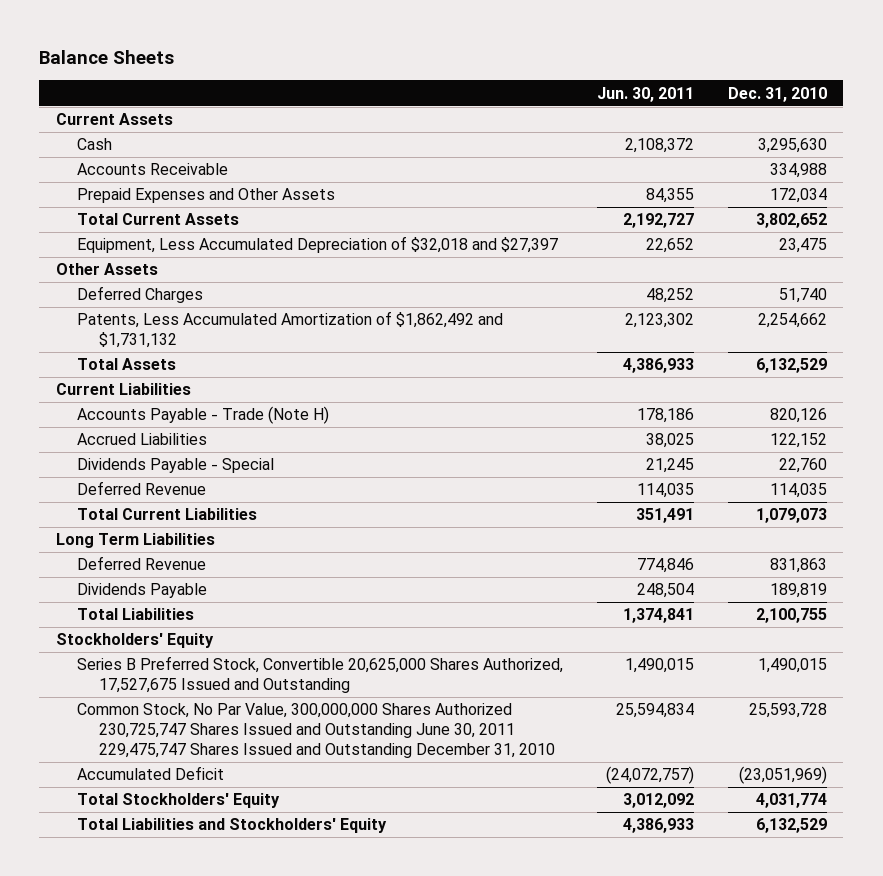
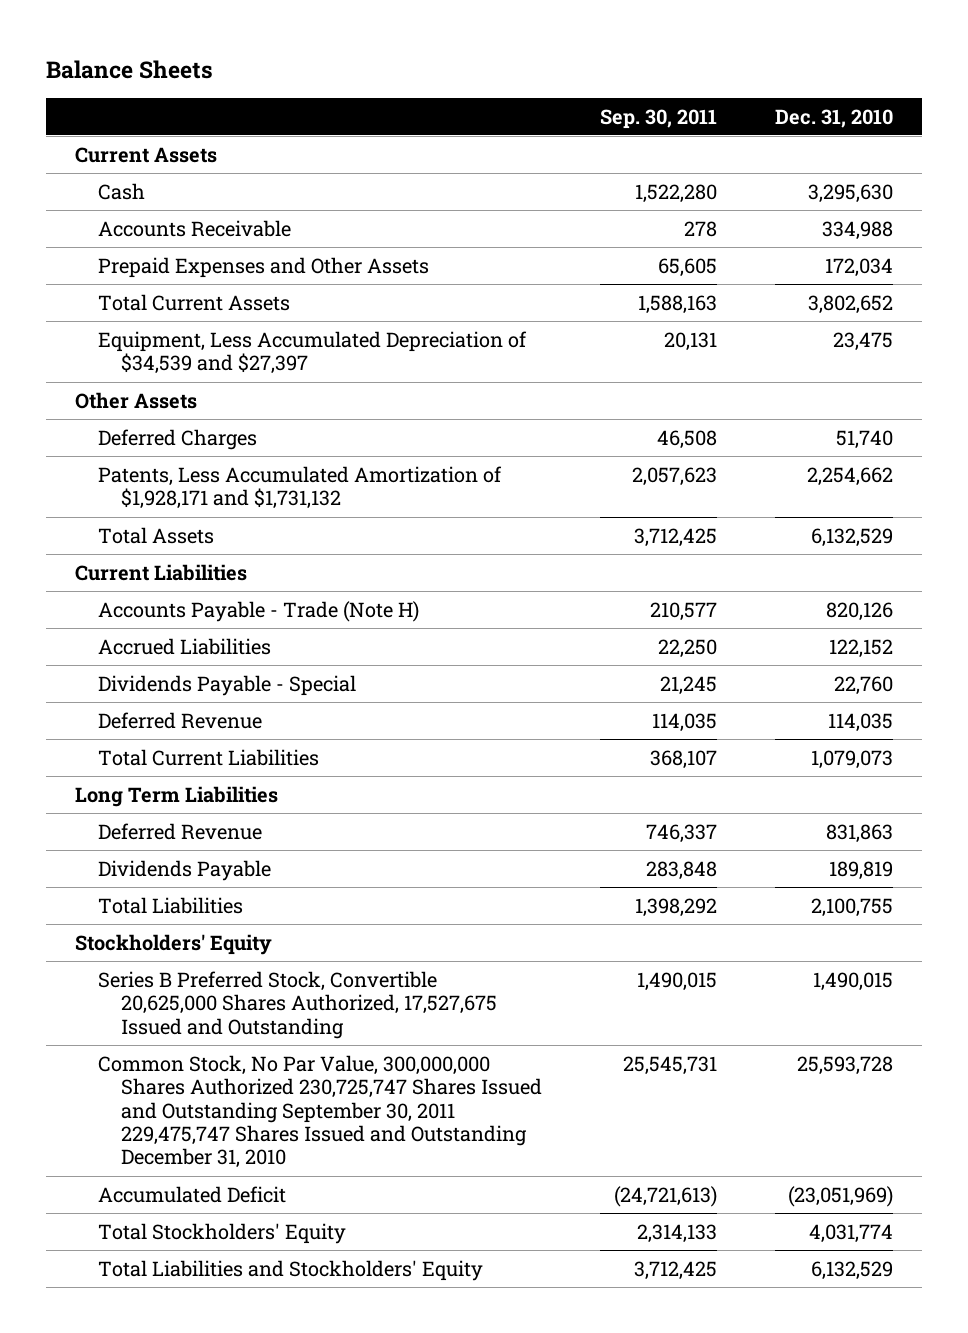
- | Jun. 30, 2011 | Dec. 31, 2010
+ | Sep. 30, 2011 | Dec. 31, 2010
- Equipment, Less Accumulated Depreciation of $32,018 and $27,397 | 22,652 | 23,475
+ Equipment, Less Accumulated Depreciation of $34,539 and $27,397 | 20,131 | 23,475
- Patents, Less Accumulated Amortization of $1,862,492 and $1,731,132 | 2,123,302 | 2,254,662
+ Patents, Less Accumulated Amortization of $1,928,171 and $1,731,132 | 2,057,623 | 2,254,662
- Common Stock, No Par Value, 300,000,000 Shares Authorized 230,725,747 Shares Issued and Outstanding June 30, 2011 229,475,747 Shares Issued and Outstanding December 31, 2010 | 25,594,834 | 25,593,728
+ Common Stock, No Par Value, 300,000,000 Shares Authorized 230,725,747 Shares Issued and Outstanding September 30, 2011 229,475,747 Shares Issued and Outstanding December 31, 2010 | 25,545,731 | 25,593,728

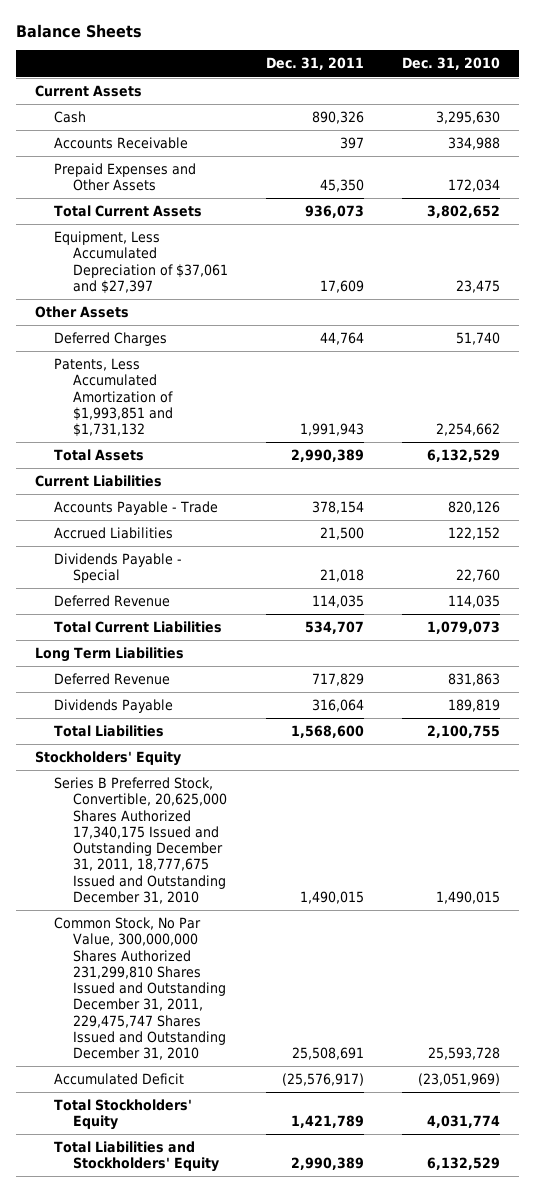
- | Sep. 30, 2011 | Dec. 31, 2010
+ | Dec. 31, 2011 | Dec. 31, 2010
- Equipment, Less Accumulated Depreciation of $34,539 and $27,397 | 20,131 | 23,475
+ Equipment, Less Accumulated Depreciation of $37,061 and $27,397 | 17,609 | 23,475
- Patents, Less Accumulated Amortization of $1,928,171 and $1,731,132 | 2,057,623 | 2,254,662
+ Patents, Less Accumulated Amortization of $1,993,851 and $1,731,132 | 1,991,943 | 2,254,662
- Accounts Payable - Trade (Note H) | 210,577 | 820,126
+ Accounts Payable - Trade | 378,154 | 820,126
- Series B Preferred Stock, Convertible 20,625,000 Shares Authorized, 17,527,675 Issued and Outstanding | 1,490,015 | 1,490,015
- Common Stock, No Par Value, 300,000,000 Shares Authorized 230,725,747 Shares Issued and Outstanding September 30, 2011 229,475,747 Shares Issued and Outstanding December 31, 2010 | 25,545,731 | 25,593,728
+ Series B Preferred Stock, Convertible, 20,625,000 Shares Authorized 17,340,175 Issued and Outstanding December 31, 2011, 18,777,675 Issued and Outstanding December 31, 2010 | 1,490,015 | 1,490,015
+ Common Stock, No Par Value, 300,000,000 Shares Authorized 231,299,810 Shares Issued and Outstanding December 31, 2011, 229,475,747 Shares Issued and Outstanding December 31, 2010 | 25,508,691 | 25,593,728

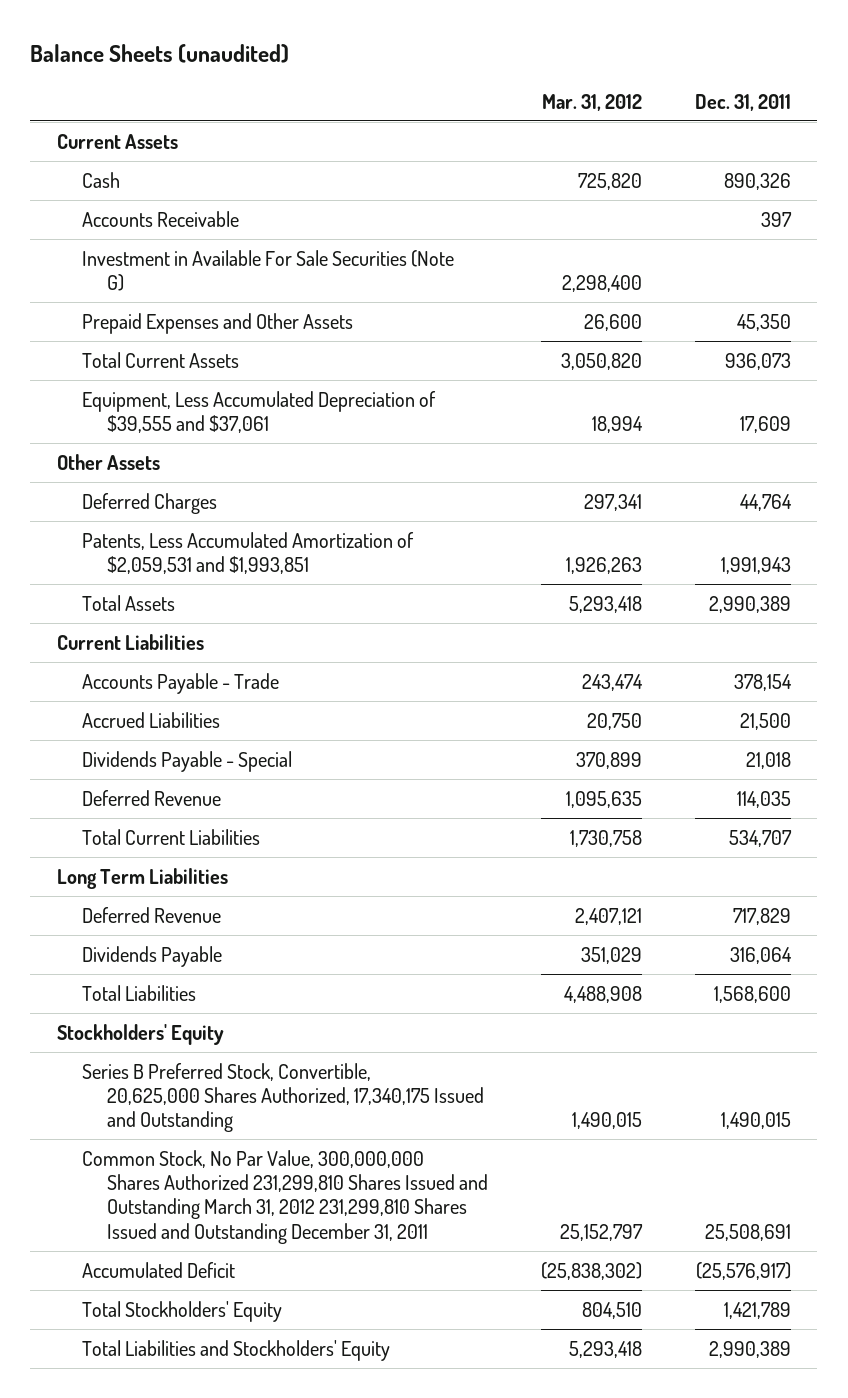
- Balance Sheets
+ Balance Sheets (unaudited)
- | Dec. 31, 2011 | Dec. 31, 2010
+ | Mar. 31, 2012 | Dec. 31, 2011
+ Investment in Available For Sale Securities (Note G) | 2,298,400 |
- Equipment, Less Accumulated Depreciation of $37,061 and $27,397 | 17,609 | 23,475
+ Equipment, Less Accumulated Depreciation of $39,555 and $37,061 | 18,994 | 17,609
- Patents, Less Accumulated Amortization of $1,993,851 and $1,731,132 | 1,991,943 | 2,254,662
+ Patents, Less Accumulated Amortization of $2,059,531 and $1,993,851 | 1,926,263 | 1,991,943
- Series B Preferred Stock, Convertible, 20,625,000 Shares Authorized 17,340,175 Issued and Outstanding December 31, 2011, 18,777,675 Issued and Outstanding December 31, 2010 | 1,490,015 | 1,490,015
- Common Stock, No Par Value, 300,000,000 Shares Authorized 231,299,810 Shares Issued and Outstanding December 31, 2011, 229,475,747 Shares Issued and Outstanding December 31, 2010 | 25,508,691 | 25,593,728
+ Series B Preferred Stock, Convertible, 20,625,000 Shares Authorized, 17,340,175 Issued and Outstanding | 1,490,015 | 1,490,015
+ Common Stock, No Par Value, 300,000,000 Shares Authorized 231,299,810 Shares Issued and Outstanding March 31, 2012 231,299,810 Shares Issued and Outstanding December 31, 2011 | 25,152,797 | 25,508,691

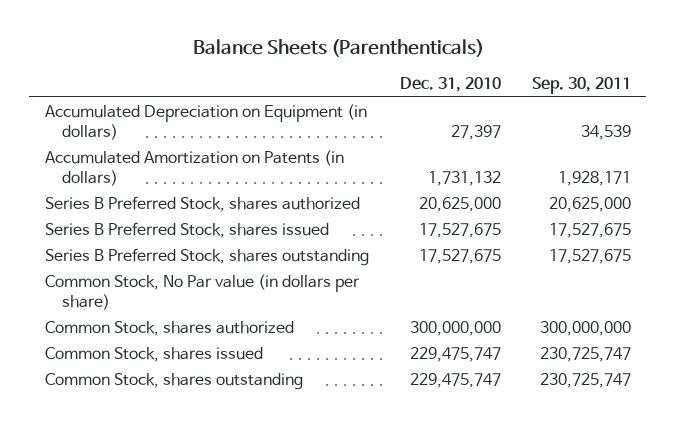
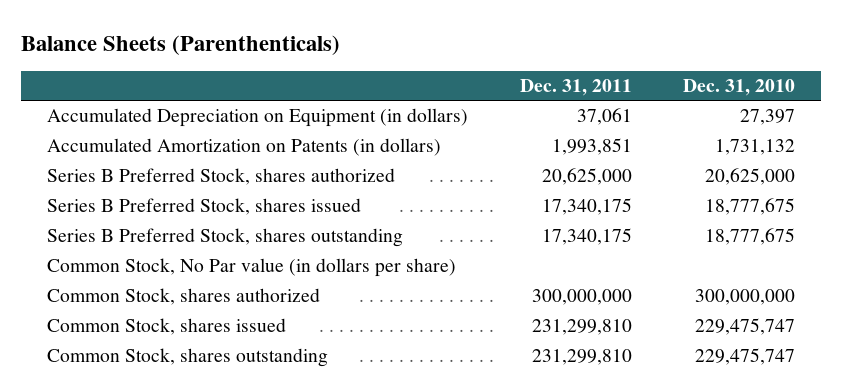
- | Dec. 31, 2010 | Sep. 30, 2011
+ | Dec. 31, 2011 | Dec. 31, 2010
- Series B Preferred Stock, shares issued | 17,527,675 | 17,527,675
- Series B Preferred Stock, shares outstanding | 17,527,675 | 17,527,675
+ Series B Preferred Stock, shares issued | 17,340,175 | 18,777,675
+ Series B Preferred Stock, shares outstanding | 17,340,175 | 18,777,675

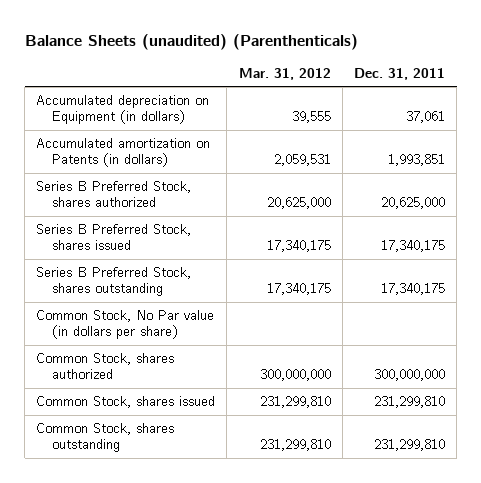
- Balance Sheets (Parenthenticals)
+ Balance Sheets (unaudited) (Parenthenticals)
- | Dec. 31, 2011 | Dec. 31, 2010
+ | Mar. 31, 2012 | Dec. 31, 2011
- Accumulated Depreciation on Equipment (in dollars) | 37,061 | 27,397
- Accumulated Amortization on Patents (in dollars) | 1,993,851 | 1,731,132
+ Accumulated depreciation on Equipment (in dollars) | 39,555 | 37,061
+ Accumulated amortization on Patents (in dollars) | 2,059,531 | 1,993,851

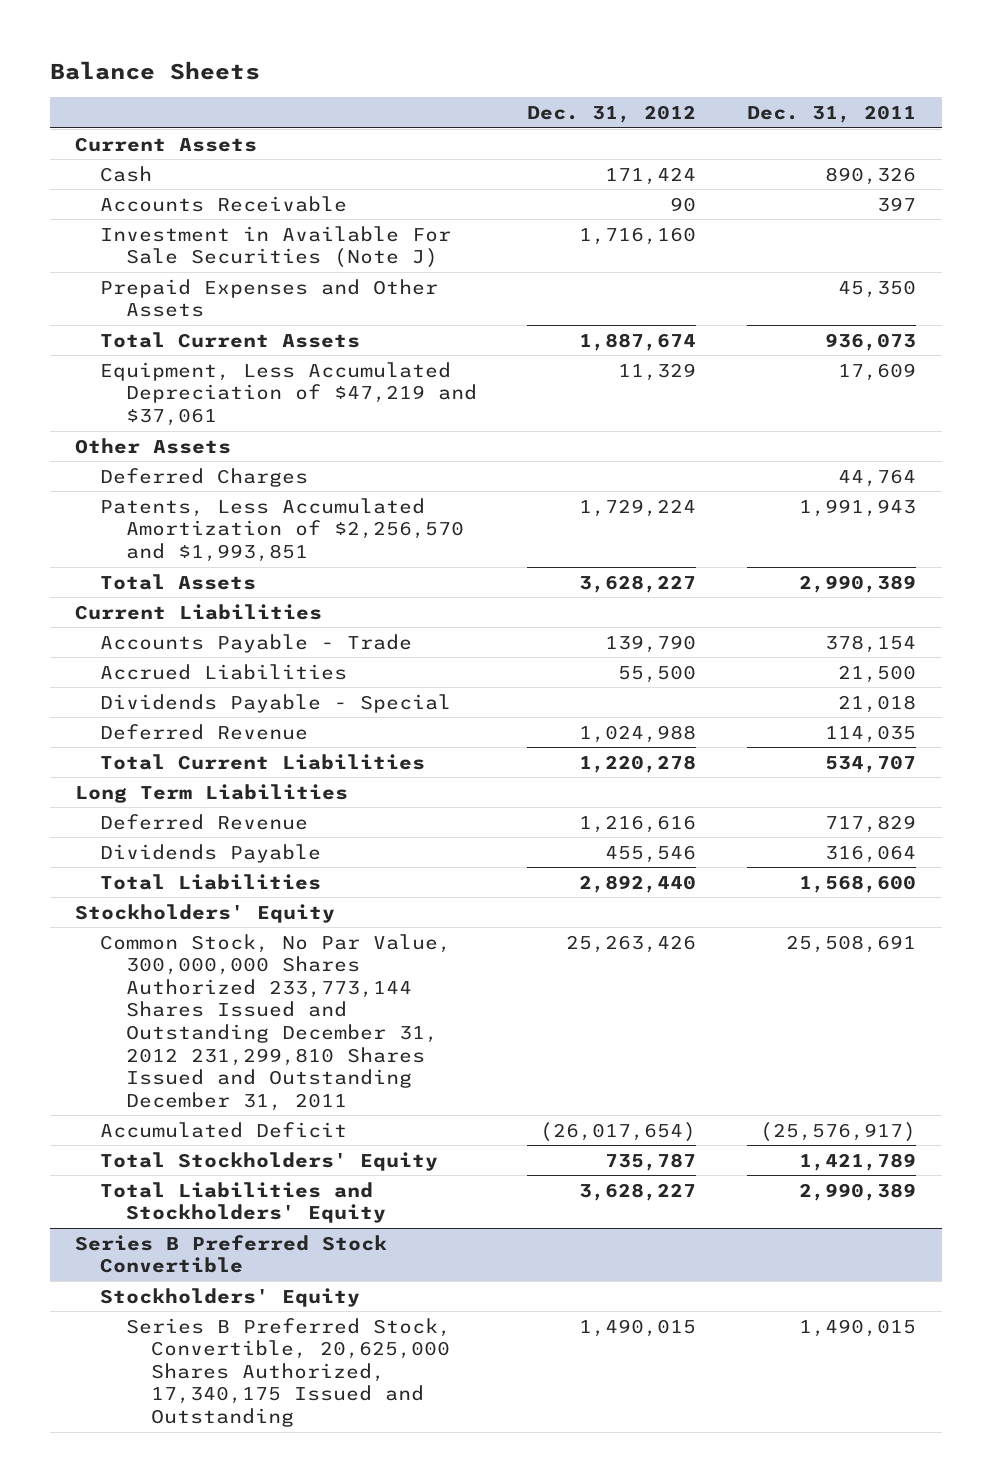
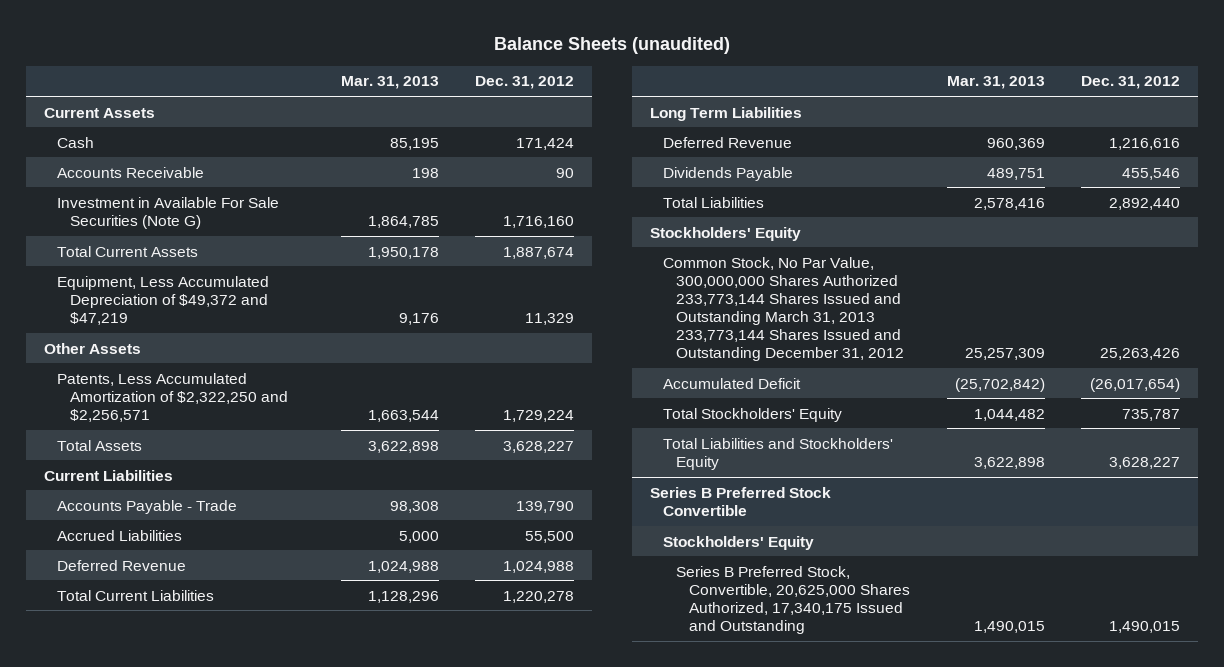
- Balance Sheets
+ Balance Sheets (unaudited)
- | Dec. 31, 2012 | Dec. 31, 2011
+ | Mar. 31, 2013 | Dec. 31, 2012
- Investment in Available For Sale Securities (Note J) | 1,716,160 |
- Prepaid Expenses and Other Assets | | 45,350
+ Investment in Available For Sale Securities (Note G) | 1,864,785 | 1,716,160
- Equipment, Less Accumulated Depreciation of $47,219 and $37,061 | 11,329 | 17,609
+ Equipment, Less Accumulated Depreciation of $49,372 and $47,219 | 9,176 | 11,329
- Deferred Charges | | 44,764
- Patents, Less Accumulated Amortization of $2,256,570 and $1,993,851 | 1,729,224 | 1,991,943
+ Patents, Less Accumulated Amortization of $2,322,250 and $2,256,571 | 1,663,544 | 1,729,224
- Dividends Payable - Special | | 21,018
- Common Stock, No Par Value, 300,000,000 Shares Authorized 233,773,144 Shares Issued and Outstanding December 31, 2012 231,299,810 Shares Issued and Outstanding December 31, 2011 | 25,263,426 | 25,508,691
+ Common Stock, No Par Value, 300,000,000 Shares Authorized 233,773,144 Shares Issued and Outstanding March 31, 2013 233,773,144 Shares Issued and Outstanding December 31, 2012 | 25,257,309 | 25,263,426

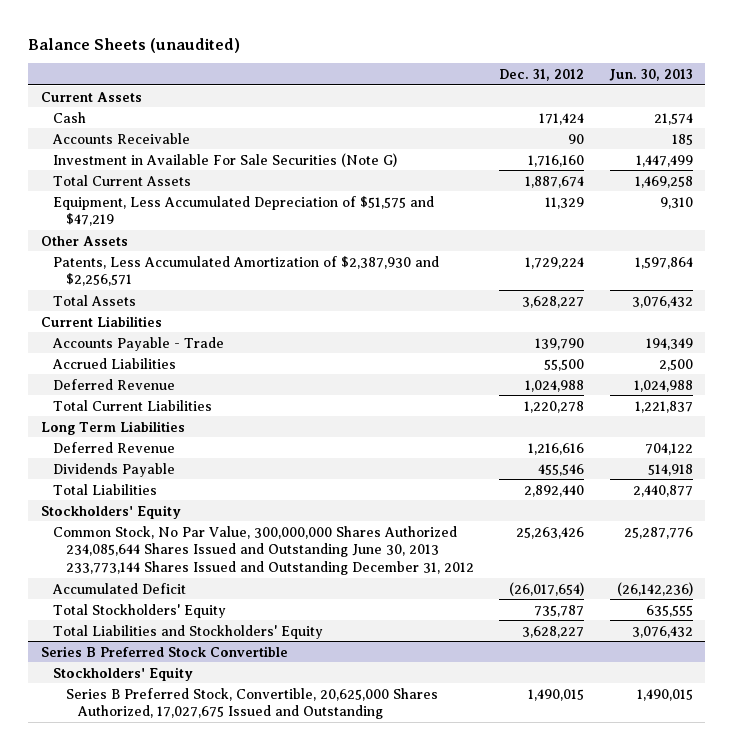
- | Mar. 31, 2013 | Dec. 31, 2012
+ | Dec. 31, 2012 | Jun. 30, 2013
- Equipment, Less Accumulated Depreciation of $49,372 and $47,219 | 9,176 | 11,329
+ Equipment, Less Accumulated Depreciation of $51,575 and $47,219 | 11,329 | 9,310
- Patents, Less Accumulated Amortization of $2,322,250 and $2,256,571 | 1,663,544 | 1,729,224
+ Patents, Less Accumulated Amortization of $2,387,930 and $2,256,571 | 1,729,224 | 1,597,864
- Common Stock, No Par Value, 300,000,000 Shares Authorized 233,773,144 Shares Issued and Outstanding March 31, 2013 233,773,144 Shares Issued and Outstanding December 31, 2012 | 25,257,309 | 25,263,426
+ Common Stock, No Par Value, 300,000,000 Shares Authorized 234,085,644 Shares Issued and Outstanding June 30, 2013 233,773,144 Shares Issued and Outstanding December 31, 2012 | 25,263,426 | 25,287,776
@ Series B Preferred Stock Convertible
- Series B Preferred Stock, Convertible, 20,625,000 Shares Authorized, 17,340,175 Issued and Outstanding | 1,490,015 | 1,490,015
+ Series B Preferred Stock, Convertible, 20,625,000 Shares Authorized, 17,027,675 Issued and Outstanding | 1,490,015 | 1,490,015

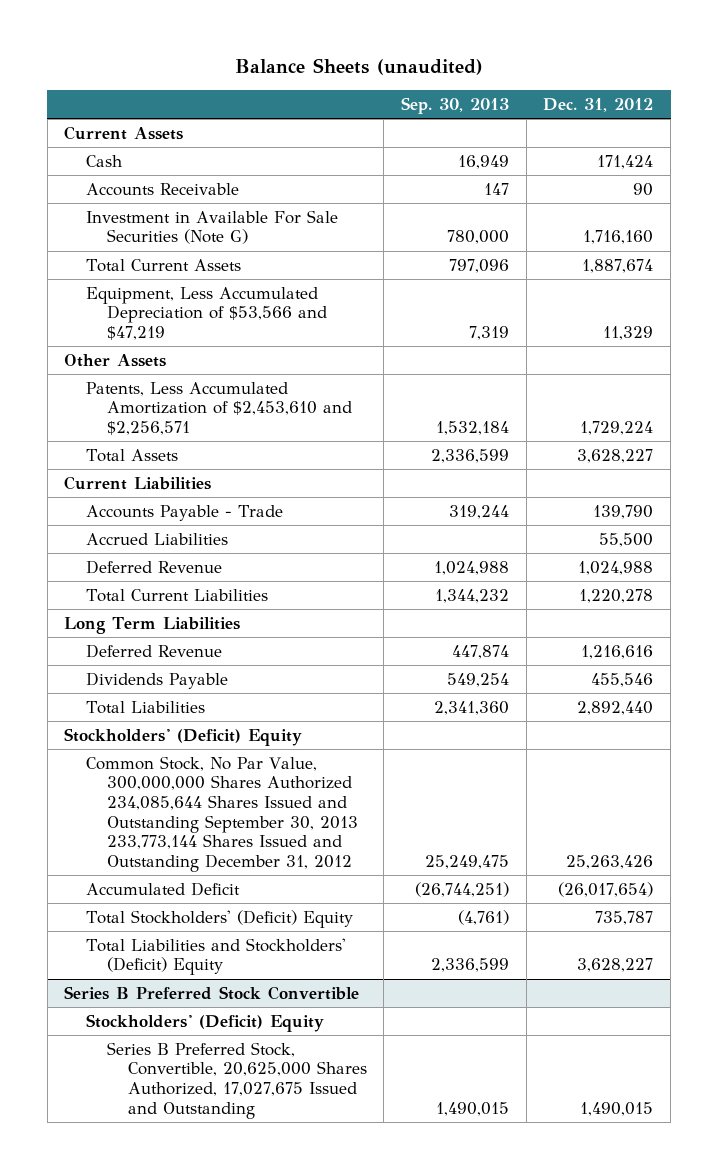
- | Dec. 31, 2012 | Jun. 30, 2013
+ | Sep. 30, 2013 | Dec. 31, 2012
- Equipment, Less Accumulated Depreciation of $51,575 and $47,219 | 11,329 | 9,310
+ Equipment, Less Accumulated Depreciation of $53,566 and $47,219 | 7,319 | 11,329
- Patents, Less Accumulated Amortization of $2,387,930 and $2,256,571 | 1,729,224 | 1,597,864
+ Patents, Less Accumulated Amortization of $2,453,610 and $2,256,571 | 1,532,184 | 1,729,224
- Stockholders' Equity
- Common Stock, No Par Value, 300,000,000 Shares Authorized 234,085,644 Shares Issued and Outstanding June 30, 2013 233,773,144 Shares Issued and Outstanding December 31, 2012 | 25,263,426 | 25,287,776
+ Stockholders' (Deficit) Equity
+ Common Stock, No Par Value, 300,000,000 Shares Authorized 234,085,644 Shares Issued and Outstanding September 30, 2013 233,773,144 Shares Issued and Outstanding December 31, 2012 | 25,249,475 | 25,263,426
- Total Stockholders' Equity | 735,787 | 635,555
- Total Liabilities and Stockholders' Equity | 3,628,227 | 3,076,432
+ Total Stockholders' (Deficit) Equity | (4,761) | 735,787
+ Total Liabilities and Stockholders' (Deficit) Equity | 2,336,599 | 3,628,227
@ Series B Preferred Stock Convertible
- Stockholders' Equity
+ Stockholders' (Deficit) Equity

